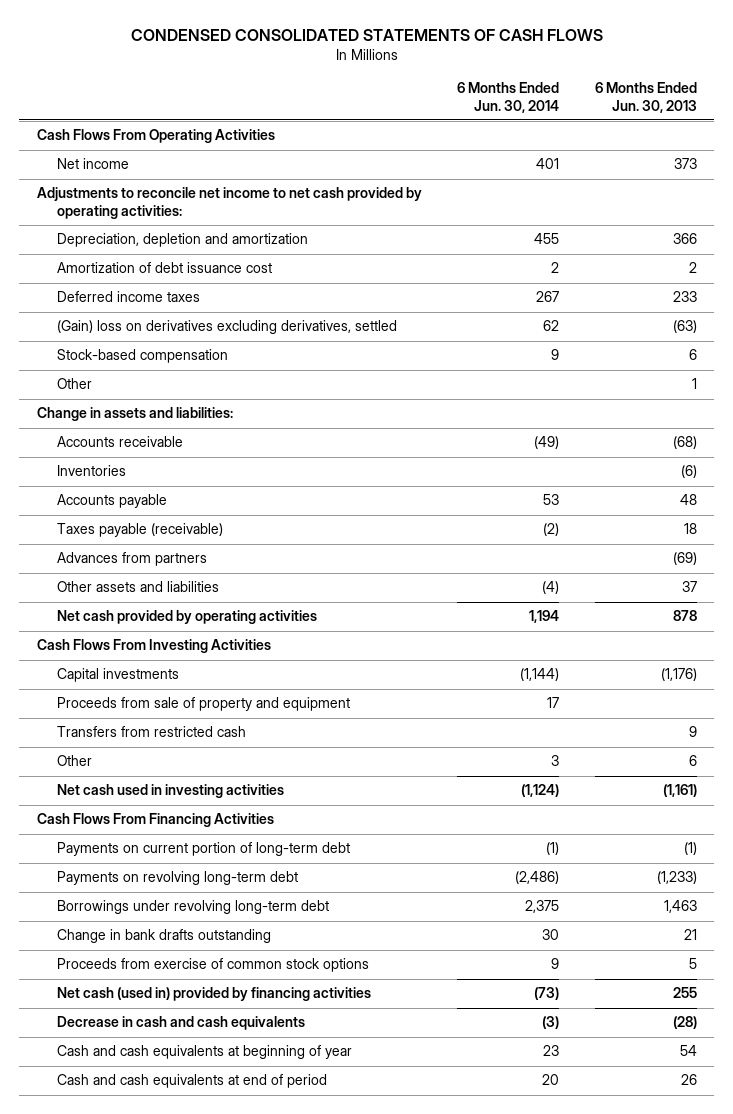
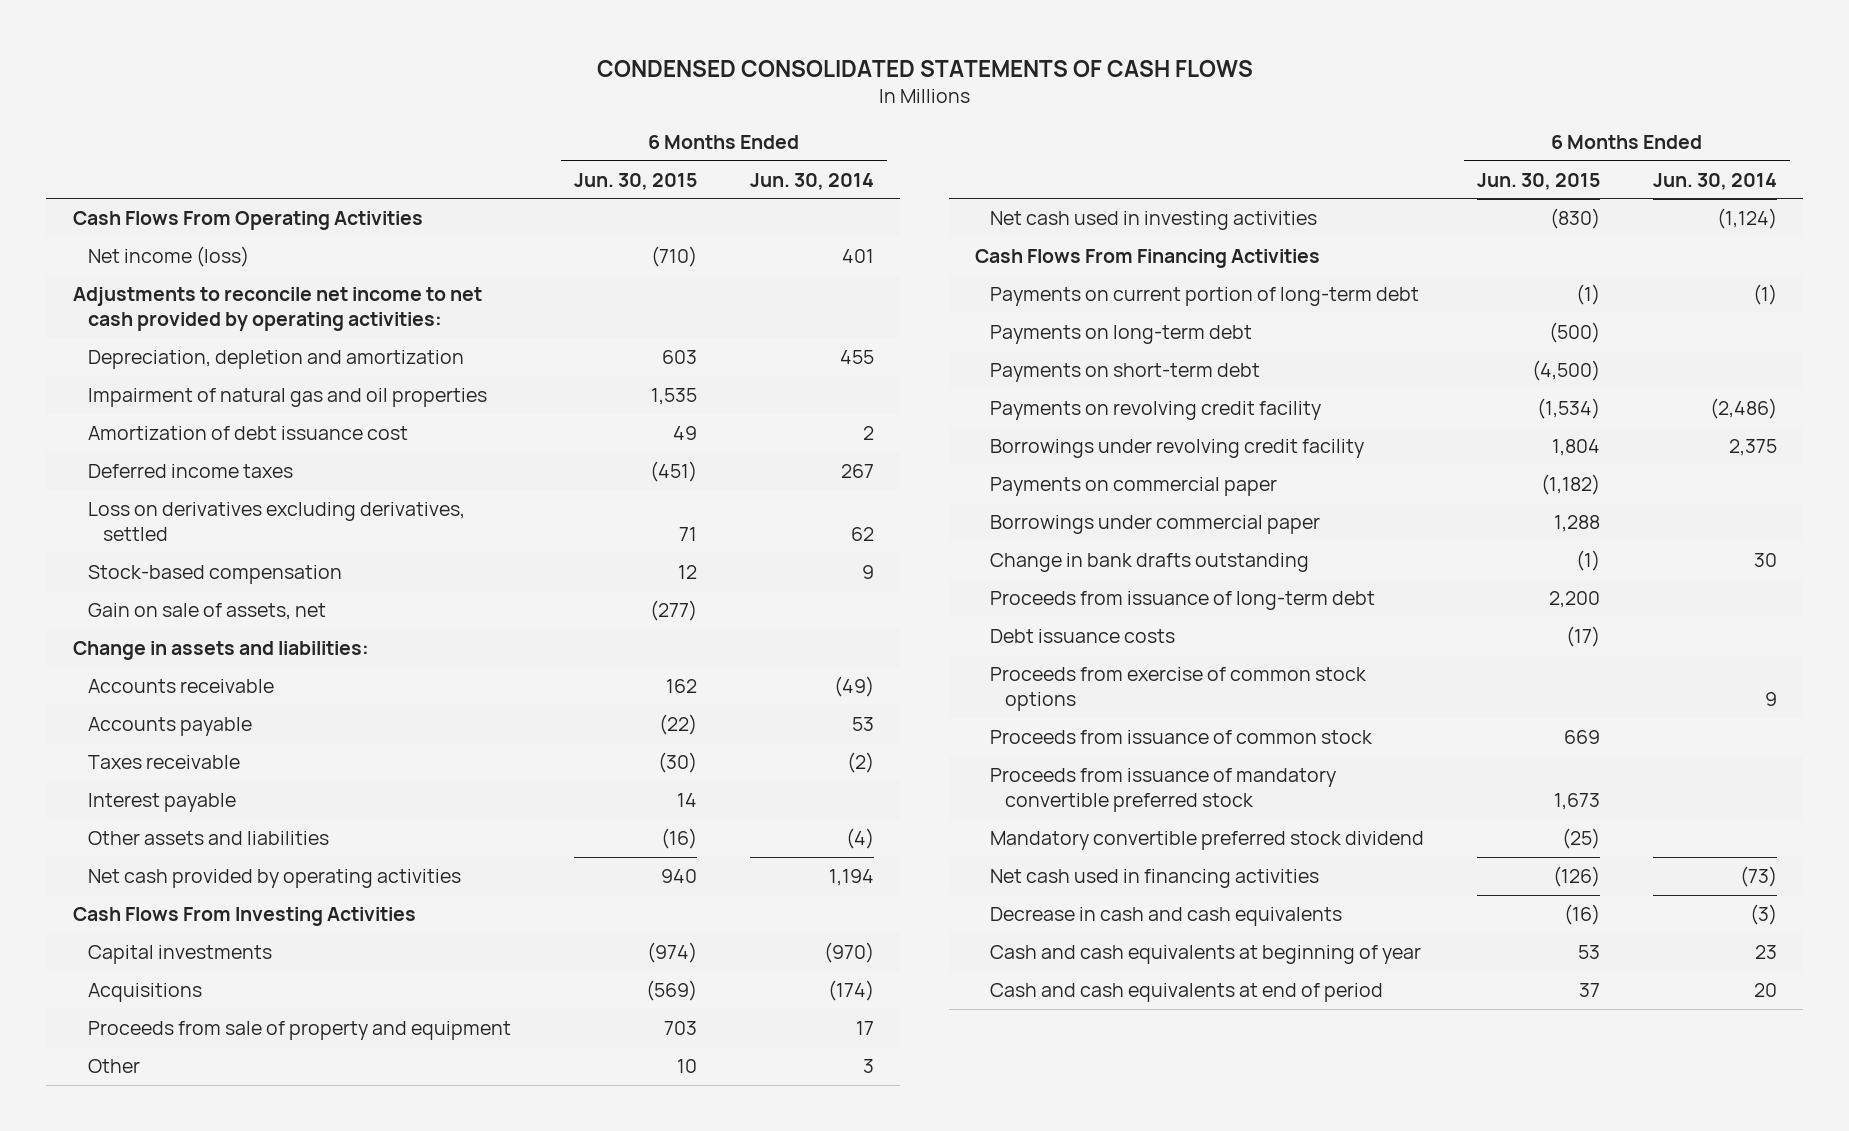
- | 6 Months Ended Jun. 30, 2014 | 6 Months Ended Jun. 30, 2013
+ | 6 Months Ended Jun. 30, 2015 | 6 Months Ended Jun. 30, 2014
- Net income | 401 | 373
+ Net income (loss) | (710) | 401
+ Impairment of natural gas and oil properties | 1,535 |
- (Gain) loss on derivatives excluding derivatives, settled | 62 | (63)
+ Loss on derivatives excluding derivatives, settled | 71 | 62
- Other | | 1
+ Gain on sale of assets, net | (277) |
- Inventories | | (6)
- Taxes payable (receivable) | (2) | 18
- Advances from partners | | (69)
+ Taxes receivable | (30) | (2)
+ Interest payable | 14 |
- Capital investments | (1,144) | (1,176)
+ Capital investments | (974) | (970)
+ Acquisitions | (569) | (174)
- Transfers from restricted cash | | 9
- Payments on revolving long-term debt | (2,486) | (1,233)
- Borrowings under revolving long-term debt | 2,375 | 1,463
+ Payments on long-term debt | (500) |
+ Payments on short-term debt | (4,500) |
+ Payments on revolving credit facility | (1,534) | (2,486)
+ Borrowings under revolving credit facility | 1,804 | 2,375
+ Payments on commercial paper | (1,182) |
+ Borrowings under commercial paper | 1,288 |
+ Proceeds from issuance of long-term debt | 2,200 |
+ Debt issuance costs | (17) |
- Net cash (used in) provided by financing activities | (73) | 255
+ Proceeds from issuance of common stock | 669 |
+ Proceeds from issuance of mandatory convertible preferred stock | 1,673 |
+ Mandatory convertible preferred stock dividend | (25) |
+ Net cash used in financing activities | (126) | (73)

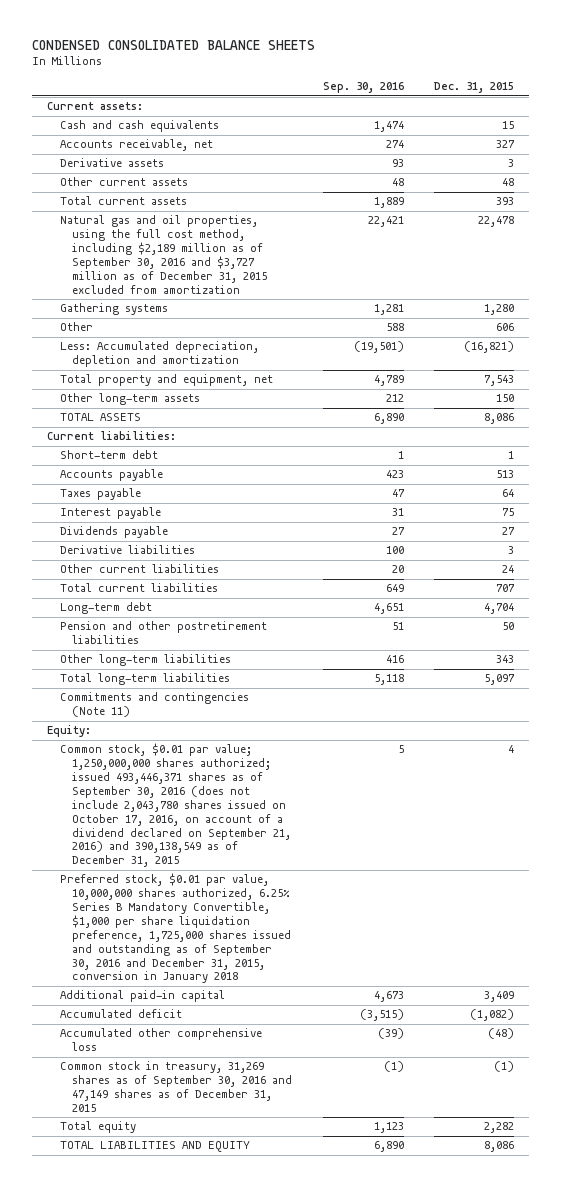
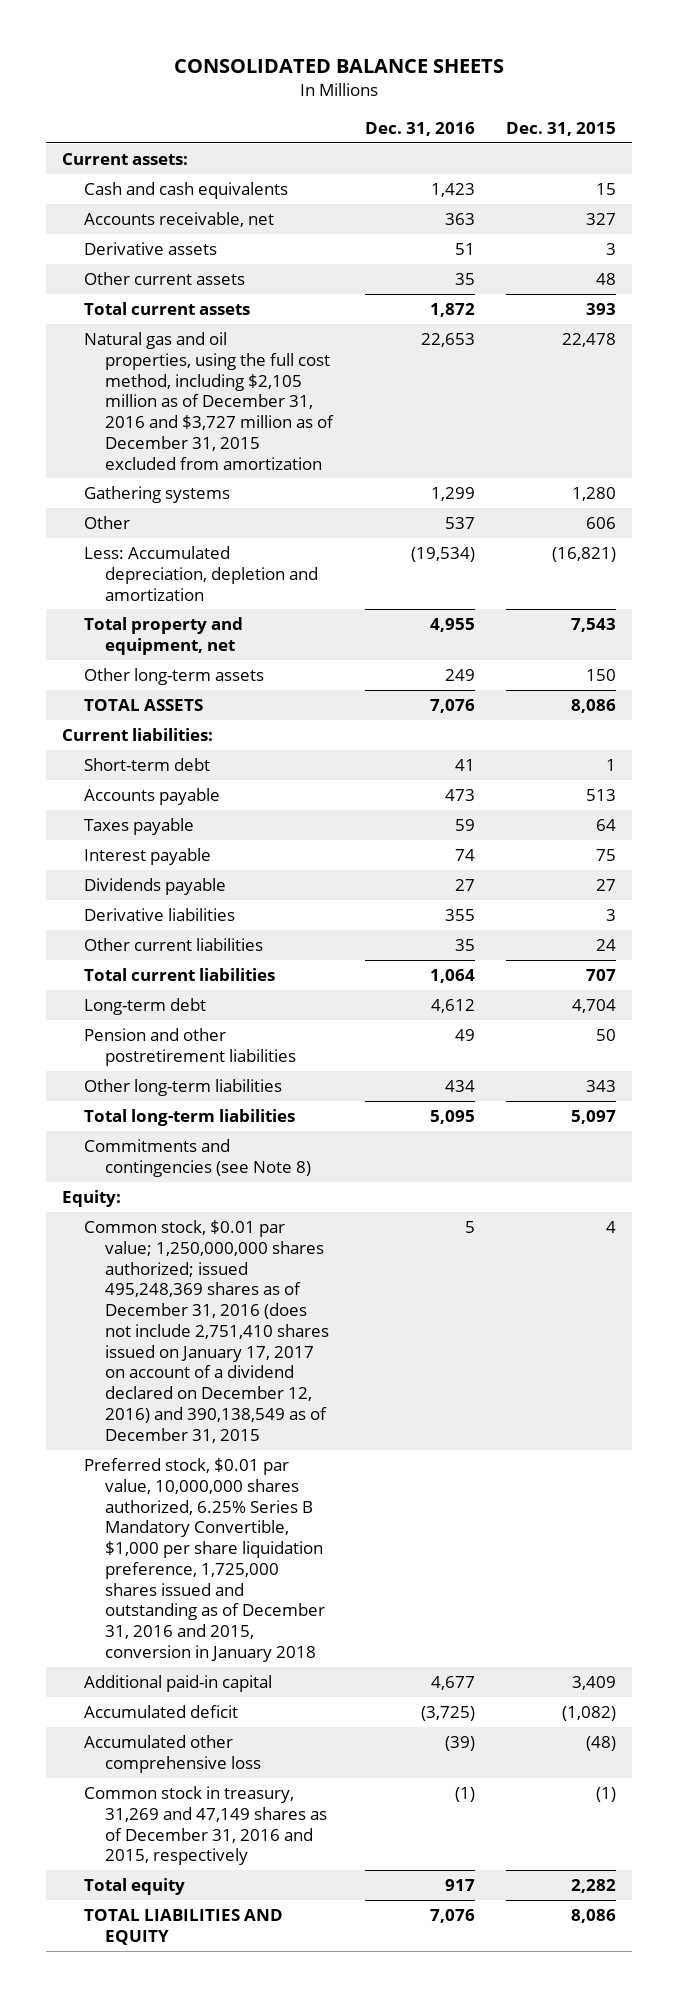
- CONDENSED CONSOLIDATED BALANCE SHEETS
+ CONSOLIDATED BALANCE SHEETS
- | Sep. 30, 2016 | Dec. 31, 2015
+ | Dec. 31, 2016 | Dec. 31, 2015
- Natural gas and oil properties, using the full cost method, including $2,189 million as of September 30, 2016 and $3,727 million as of December 31, 2015 excluded from amortization | 22,421 | 22,478
+ Natural gas and oil properties, using the full cost method, including $2,105 million as of December 31, 2016 and $3,727 million as of December 31, 2015 excluded from amortization | 22,653 | 22,478
- Commitments and contingencies (Note 11)
+ Commitments and contingencies (see Note 8)
- Common stock, $0.01 par value; 1,250,000,000 shares authorized; issued 493,446,371 shares as of September 30, 2016 (does not include 2,043,780 shares issued on October 17, 2016, on account of a dividend declared on September 21, 2016) and 390,138,549 as of December 31, 2015 | 5 | 4
- Preferred stock, $0.01 par value, 10,000,000 shares authorized, 6.25% Series B Mandatory Convertible, $1,000 per share liquidation preference, 1,725,000 shares issued and outstanding as of September 30, 2016 and December 31, 2015, conversion in January 2018
+ Common stock, $0.01 par value; 1,250,000,000 shares authorized; issued 495,248,369 shares as of December 31, 2016 (does not include 2,751,410 shares issued on January 17, 2017 on account of a dividend declared on December 12, 2016) and 390,138,549 as of December 31, 2015 | 5 | 4
+ Preferred stock, $0.01 par value, 10,000,000 shares authorized, 6.25% Series B Mandatory Convertible, $1,000 per share liquidation preference, 1,725,000 shares issued and outstanding as of December 31, 2016 and 2015, conversion in January 2018
- Common stock in treasury, 31,269 shares as of September 30, 2016 and 47,149 shares as of December 31, 2015 | (1) | (1)
+ Common stock in treasury, 31,269 and 47,149 shares as of December 31, 2016 and 2015, respectively | (1) | (1)

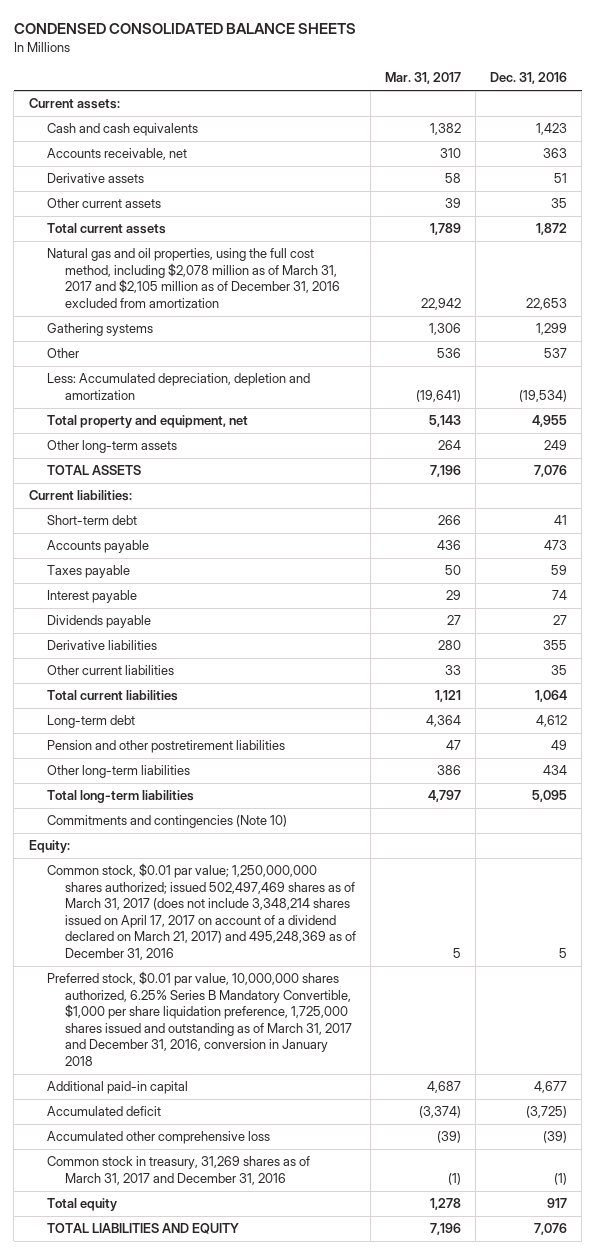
- CONSOLIDATED BALANCE SHEETS
+ CONDENSED CONSOLIDATED BALANCE SHEETS
- | Dec. 31, 2016 | Dec. 31, 2015
+ | Mar. 31, 2017 | Dec. 31, 2016
- Natural gas and oil properties, using the full cost method, including $2,105 million as of December 31, 2016 and $3,727 million as of December 31, 2015 excluded from amortization | 22,653 | 22,478
+ Natural gas and oil properties, using the full cost method, including $2,078 million as of March 31, 2017 and $2,105 million as of December 31, 2016 excluded from amortization | 22,942 | 22,653
- Commitments and contingencies (see Note 8)
+ Commitments and contingencies (Note 10)
- Common stock, $0.01 par value; 1,250,000,000 shares authorized; issued 495,248,369 shares as of December 31, 2016 (does not include 2,751,410 shares issued on January 17, 2017 on account of a dividend declared on December 12, 2016) and 390,138,549 as of December 31, 2015 | 5 | 4
- Preferred stock, $0.01 par value, 10,000,000 shares authorized, 6.25% Series B Mandatory Convertible, $1,000 per share liquidation preference, 1,725,000 shares issued and outstanding as of December 31, 2016 and 2015, conversion in January 2018
+ Common stock, $0.01 par value; 1,250,000,000 shares authorized; issued 502,497,469 shares as of March 31, 2017 (does not include 3,348,214 shares issued on April 17, 2017 on account of a dividend declared on March 21, 2017) and 495,248,369 as of December 31, 2016 | 5 | 5
+ Preferred stock, $0.01 par value, 10,000,000 shares authorized, 6.25% Series B Mandatory Convertible, $1,000 per share liquidation preference, 1,725,000 shares issued and outstanding as of March 31, 2017 and December 31, 2016, conversion in January 2018
- Common stock in treasury, 31,269 and 47,149 shares as of December 31, 2016 and 2015, respectively | (1) | (1)
+ Common stock in treasury, 31,269 shares as of March 31, 2017 and December 31, 2016 | (1) | (1)

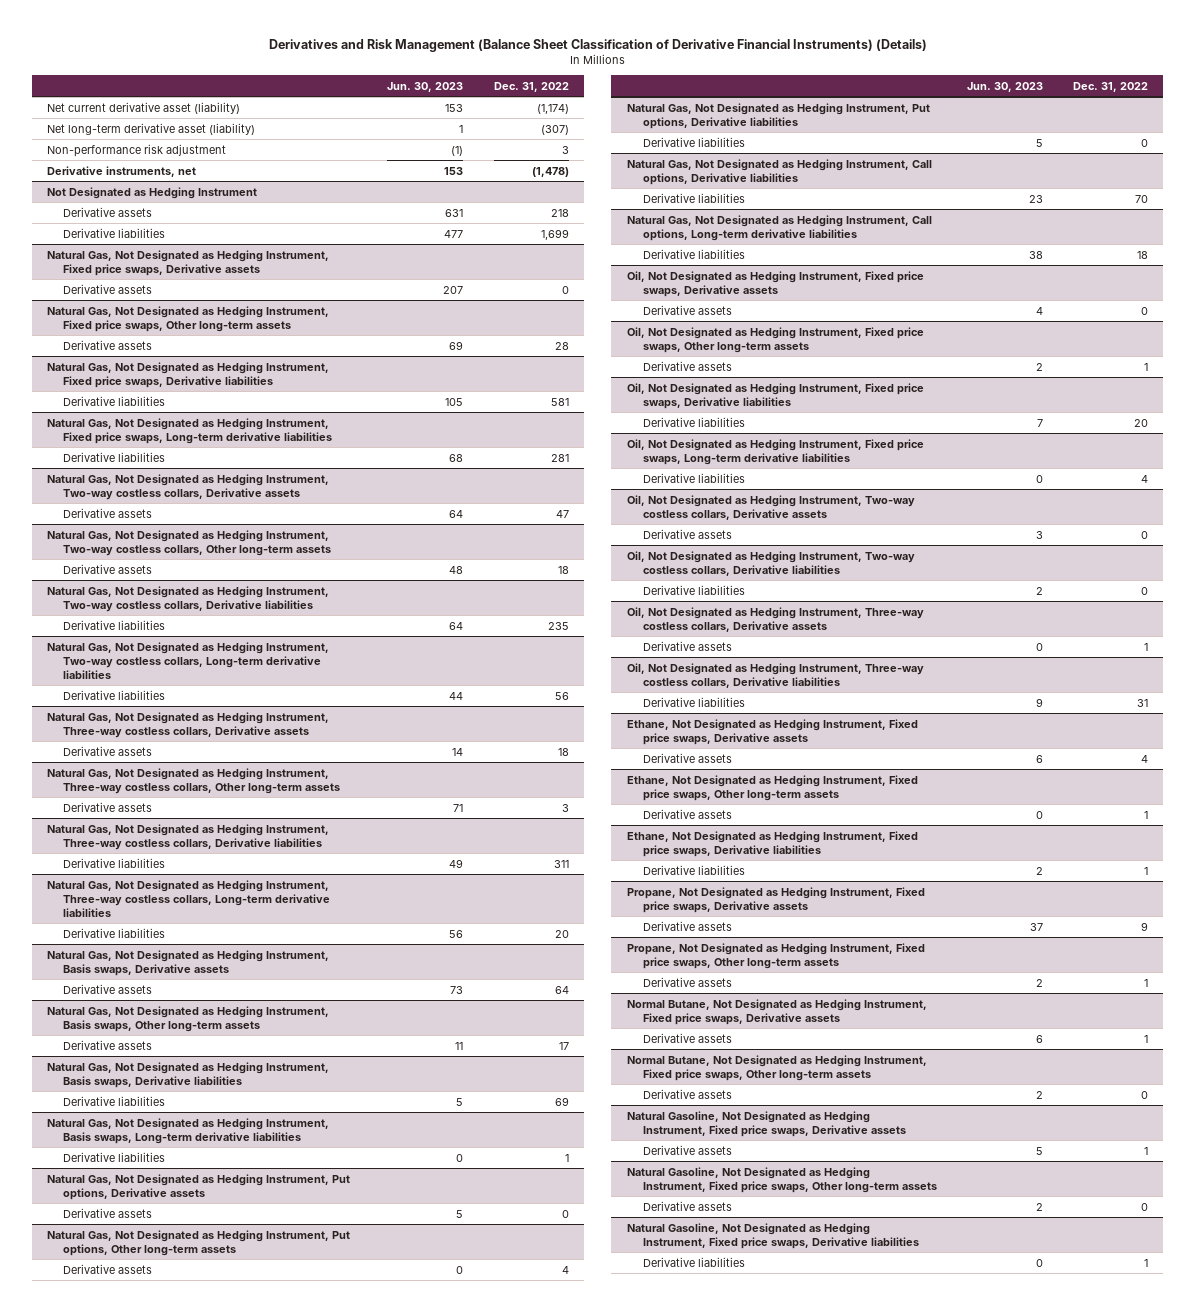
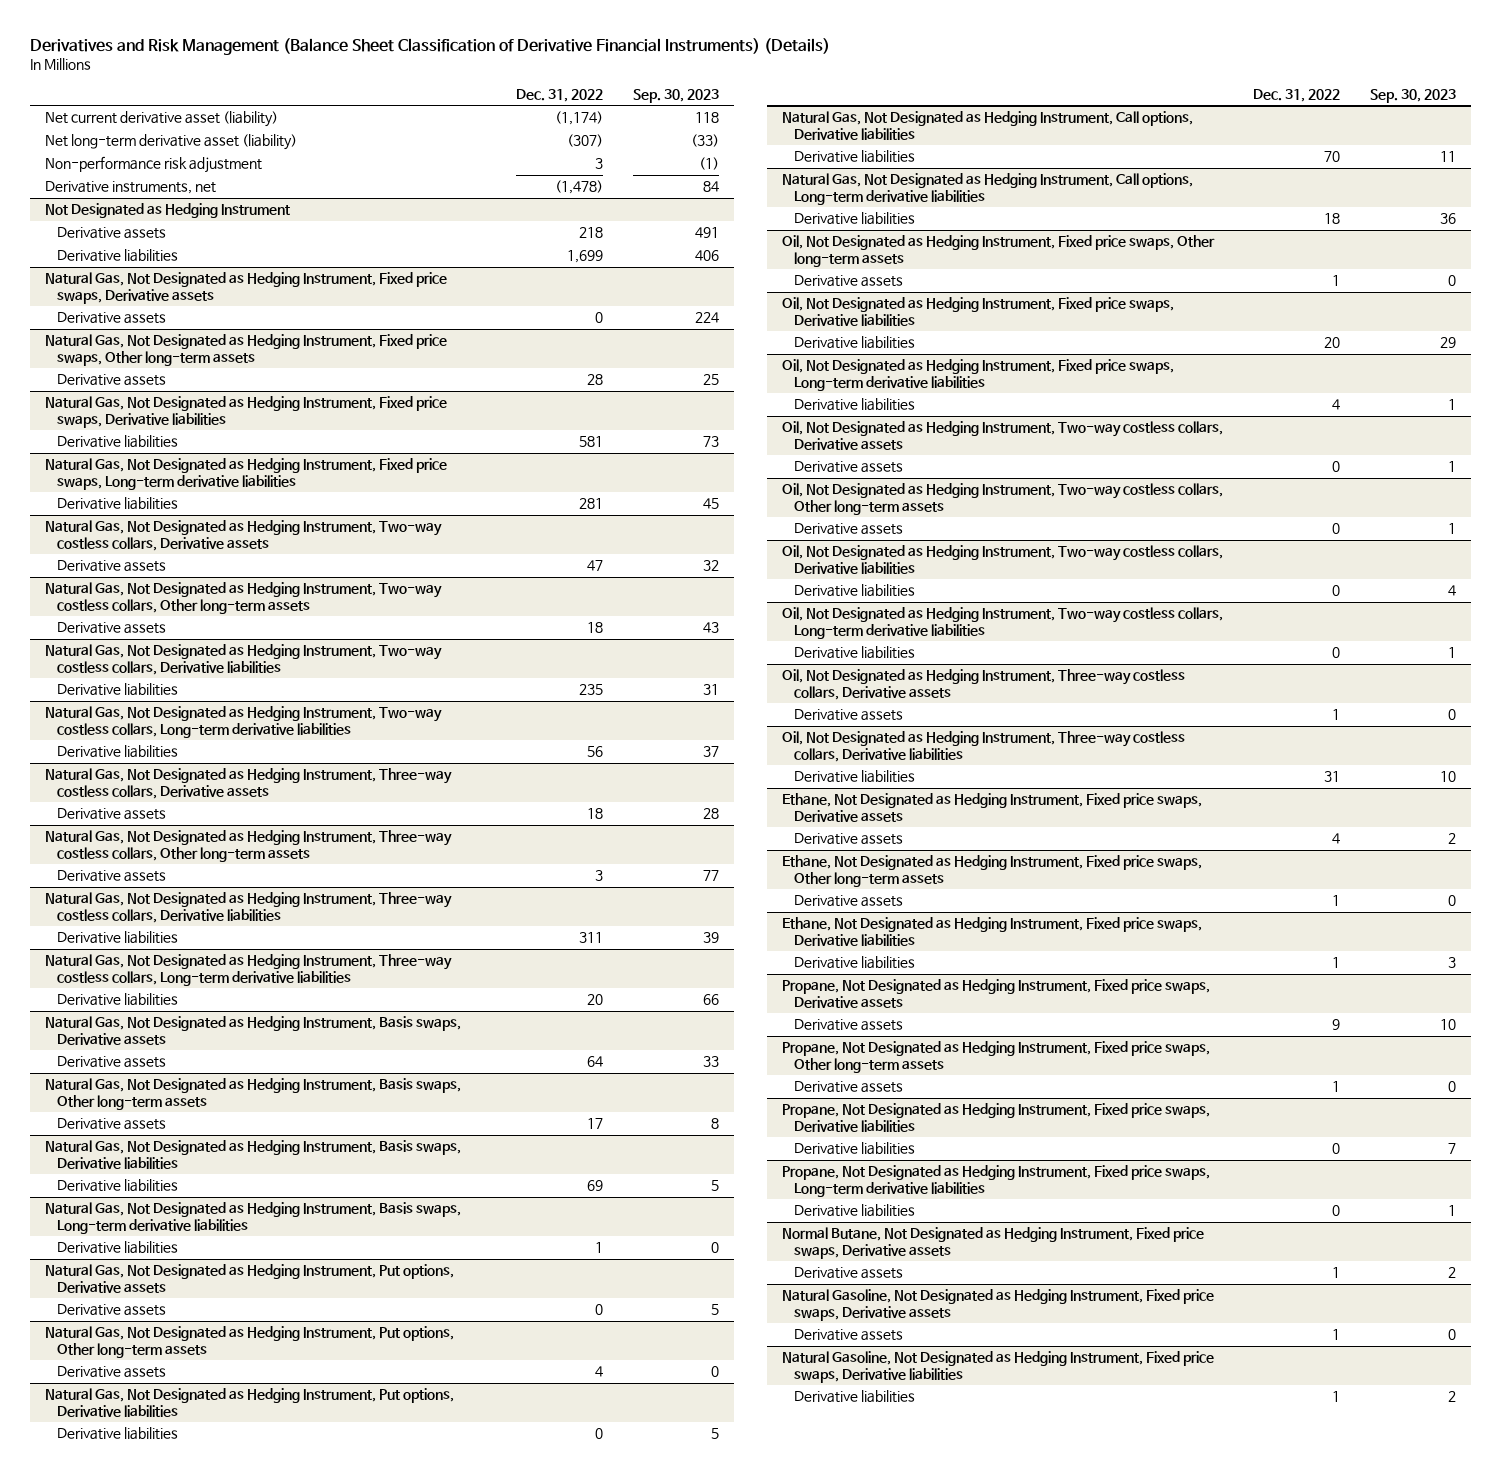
- | Jun. 30, 2023 | Dec. 31, 2022
+ | Dec. 31, 2022 | Sep. 30, 2023
- Oil, Not Designated as Hedging Instrument, Fixed price swaps, Derivative assets
- Derivative assets | 4 | 0
+ Oil, Not Designated as Hedging Instrument, Two-way costless collars, Other long-term assets
+ Derivative assets | 0 | 1
+ Oil, Not Designated as Hedging Instrument, Two-way costless collars, Long-term derivative liabilities
+ Derivative liabilities | 0 | 1
+ Propane, Not Designated as Hedging Instrument, Fixed price swaps, Derivative liabilities
+ Derivative liabilities | 0 | 7
+ Propane, Not Designated as Hedging Instrument, Fixed price swaps, Long-term derivative liabilities
+ Derivative liabilities | 0 | 1
- Normal Butane, Not Designated as Hedging Instrument, Fixed price swaps, Other long-term assets
- Derivative assets | 2 | 0
- Natural Gasoline, Not Designated as Hedging Instrument, Fixed price swaps, Other long-term assets
- Derivative assets | 2 | 0

